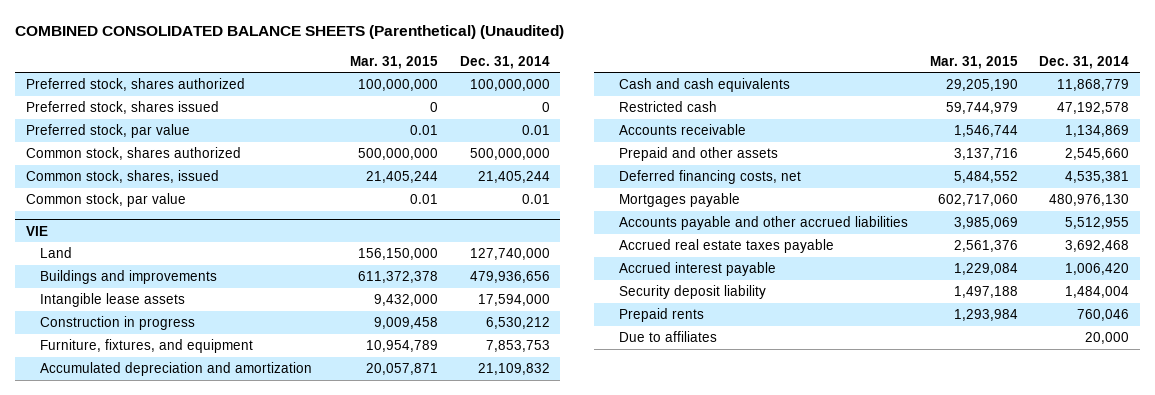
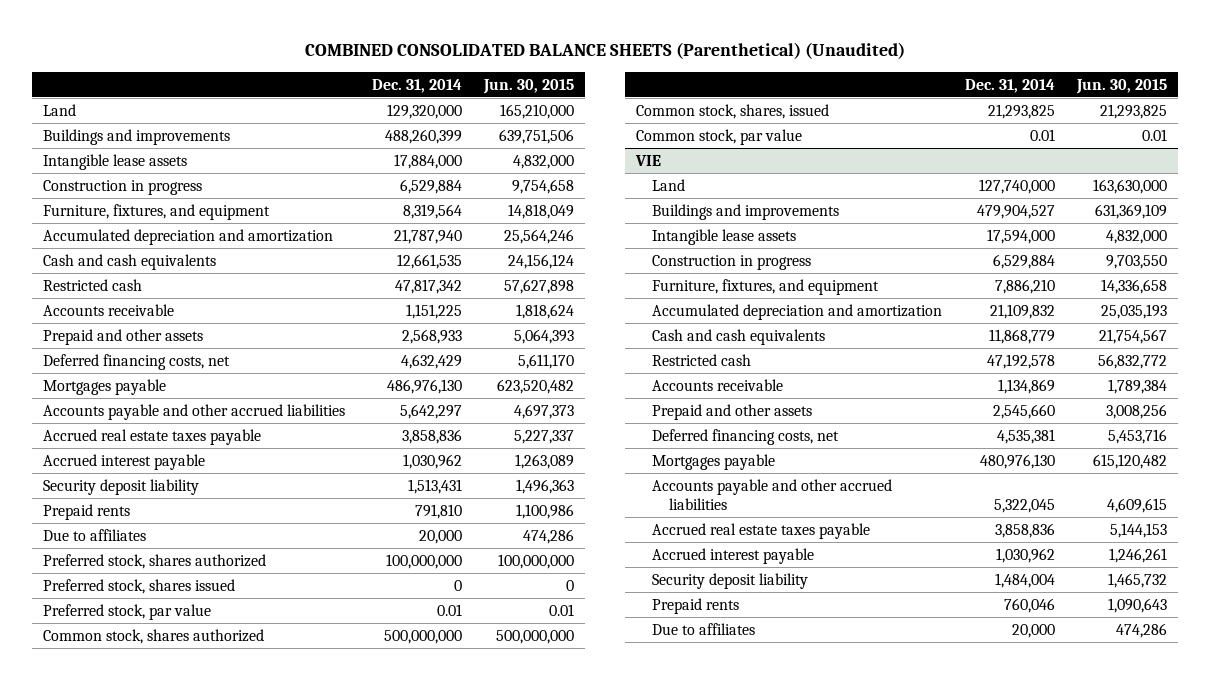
- | Mar. 31, 2015 | Dec. 31, 2014
+ | Dec. 31, 2014 | Jun. 30, 2015
+ Land | 129,320,000 | 165,210,000
+ Buildings and improvements | 488,260,399 | 639,751,506
+ Intangible lease assets | 17,884,000 | 4,832,000
+ Construction in progress | 6,529,884 | 9,754,658
+ Furniture, fixtures, and equipment | 8,319,564 | 14,818,049
+ Accumulated depreciation and amortization | 21,787,940 | 25,564,246
+ Cash and cash equivalents | 12,661,535 | 24,156,124
+ Restricted cash | 47,817,342 | 57,627,898
+ Accounts receivable | 1,151,225 | 1,818,624
+ Prepaid and other assets | 2,568,933 | 5,064,393
+ Deferred financing costs, net | 4,632,429 | 5,611,170
+ Mortgages payable | 486,976,130 | 623,520,482
+ Accounts payable and other accrued liabilities | 5,642,297 | 4,697,373
+ Accrued real estate taxes payable | 3,858,836 | 5,227,337
+ Accrued interest payable | 1,030,962 | 1,263,089
+ Security deposit liability | 1,513,431 | 1,496,363
+ Prepaid rents | 791,810 | 1,100,986
+ Due to affiliates | 20,000 | 474,286
- Common stock, shares, issued | 21,405,244 | 21,405,244
+ Common stock, shares, issued | 21,293,825 | 21,293,825
@ VIE
- Buildings and improvements | 611,372,378 | 479,936,656
+ Buildings and improvements | 479,904,527 | 631,369,109
- Construction in progress | 9,009,458 | 6,530,212
- Furniture, fixtures, and equipment | 10,954,789 | 7,853,753
+ Construction in progress | 6,529,884 | 9,703,550
+ Furniture, fixtures, and equipment | 7,886,210 | 14,336,658
- Accounts payable and other accrued liabilities | 3,985,069 | 5,512,955
- Accrued real estate taxes payable | 2,561,376 | 3,692,468
- Accrued interest payable | 1,229,084 | 1,006,420
+ Accounts payable and other accrued liabilities | 5,322,045 | 4,609,615
+ Accrued real estate taxes payable | 3,858,836 | 5,144,153
+ Accrued interest payable | 1,030,962 | 1,246,261

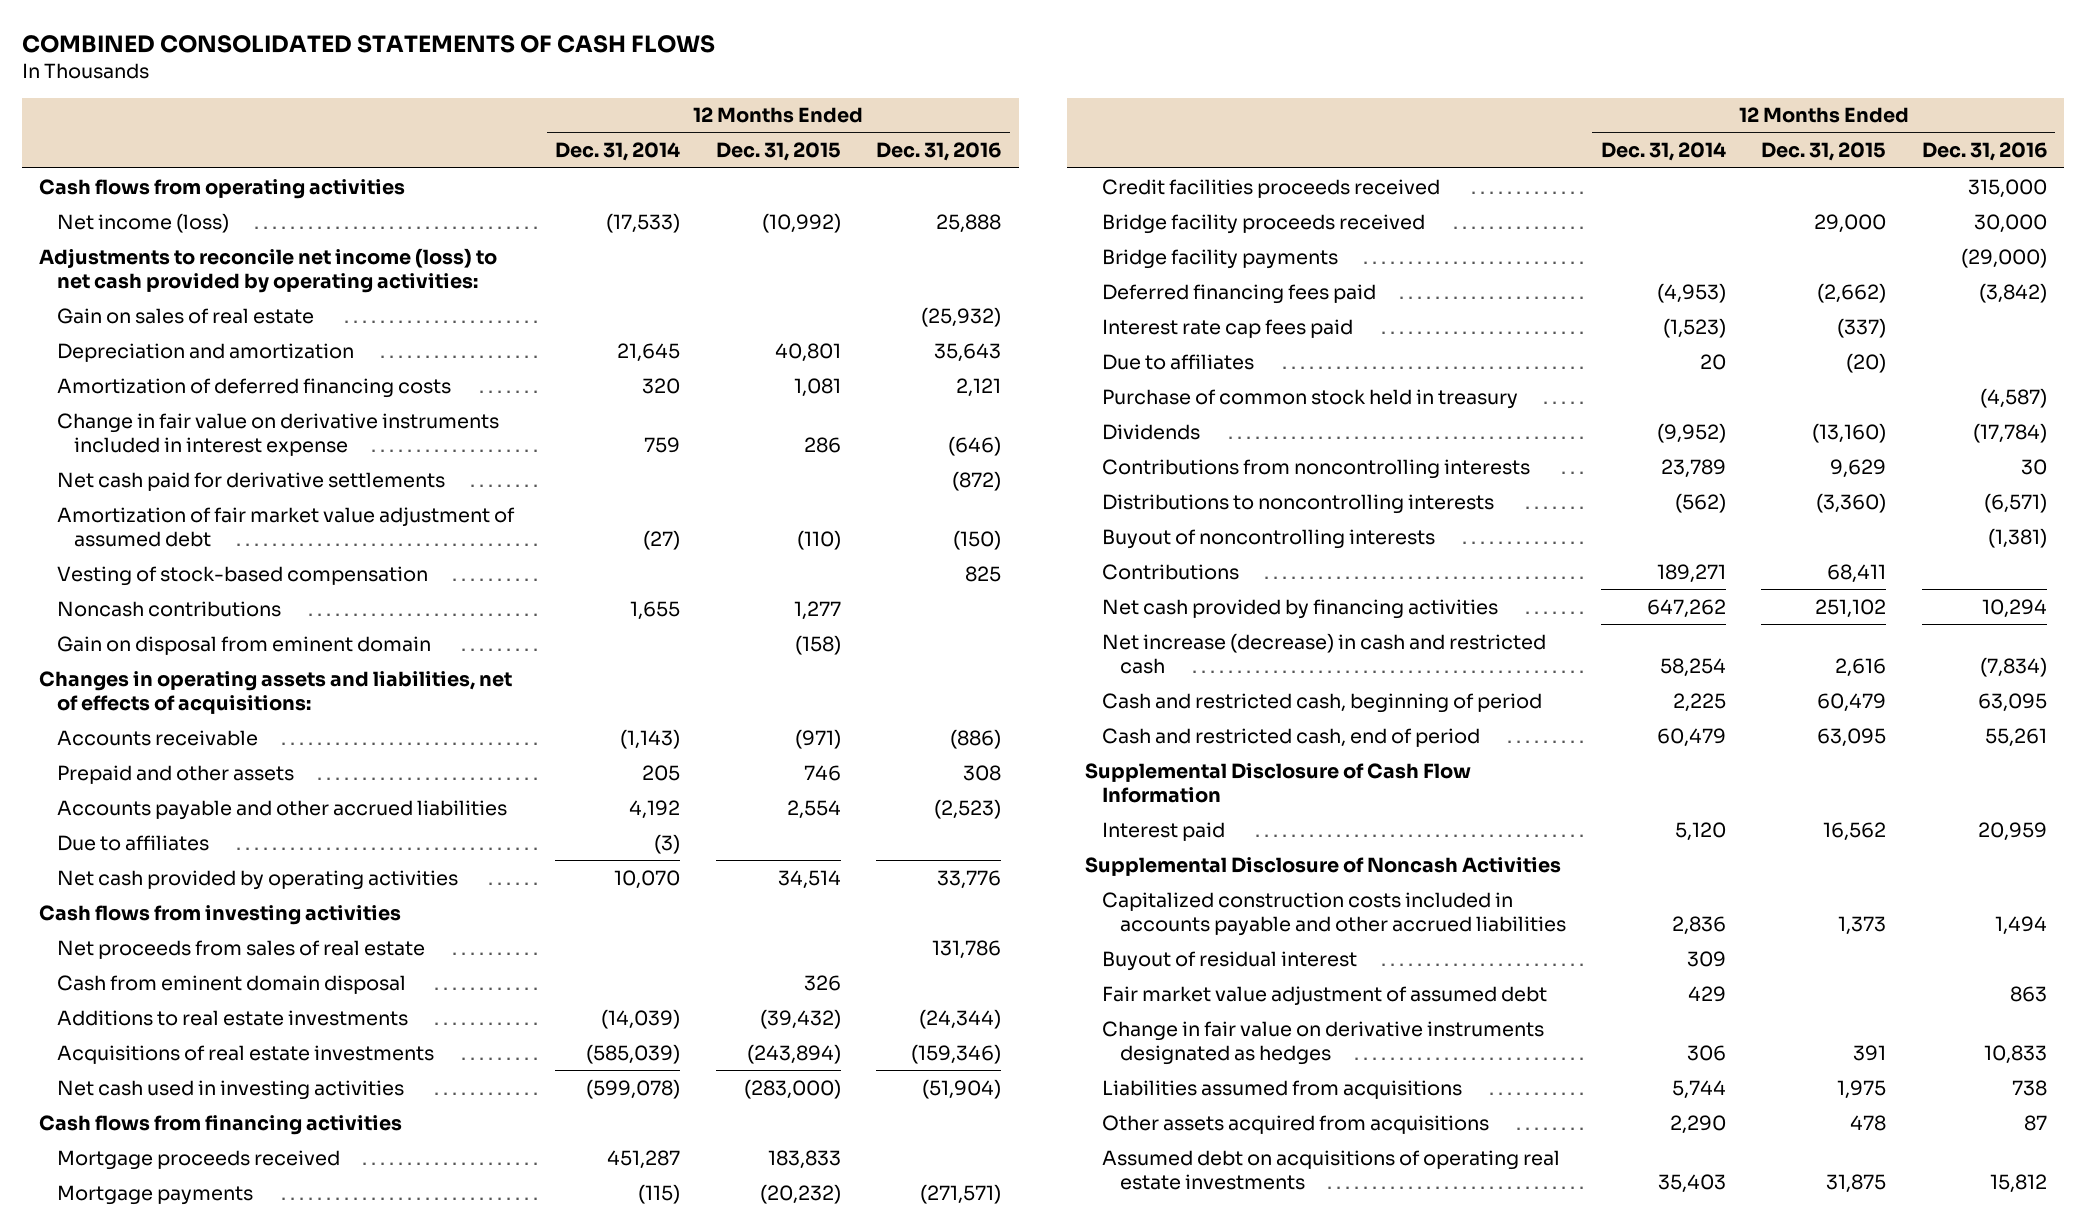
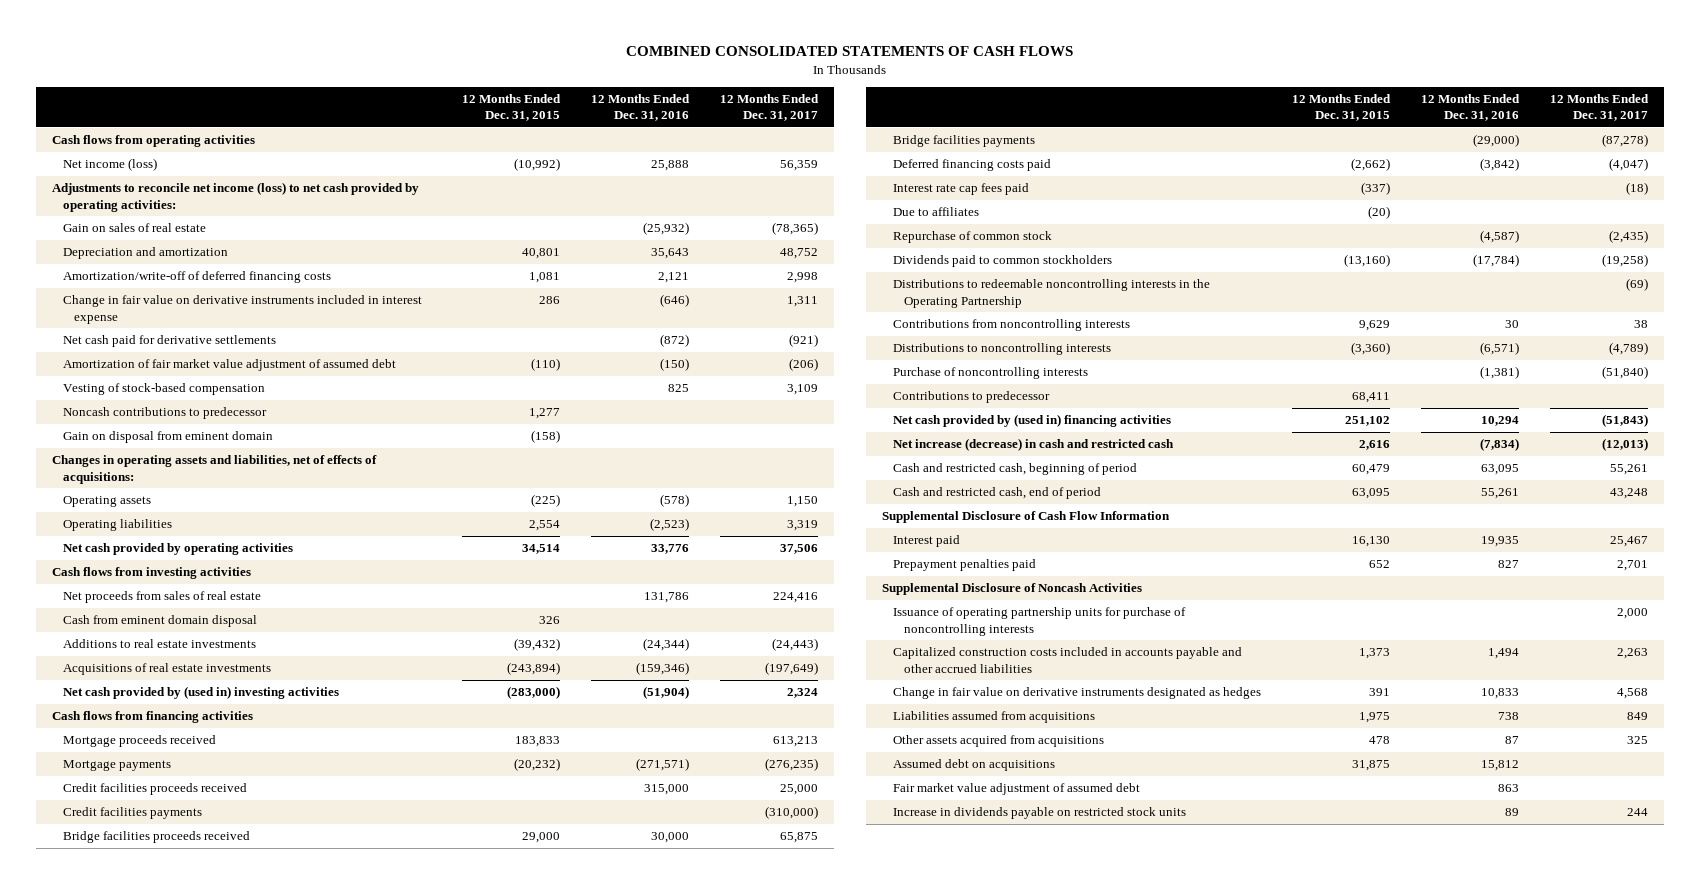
- | 12 Months Ended Dec. 31, 2014 | 12 Months Ended Dec. 31, 2015 | 12 Months Ended Dec. 31, 2016
+ | 12 Months Ended Dec. 31, 2015 | 12 Months Ended Dec. 31, 2016 | 12 Months Ended Dec. 31, 2017
- Amortization of deferred financing costs | 320 | 1,081 | 2,121
+ Amortization/write-off of deferred financing costs | 1,081 | 2,121 | 2,998
- Noncash contributions | 1,655 | 1,277 |
+ Noncash contributions to predecessor | 1,277 | |
- Accounts receivable | (1,143) | (971) | (886)
- Prepaid and other assets | 205 | 746 | 308
- Accounts payable and other accrued liabilities | 4,192 | 2,554 | (2,523)
- Due to affiliates | (3) | |
+ Operating assets | (225) | (578) | 1,150
+ Operating liabilities | 2,554 | (2,523) | 3,319
- Net cash used in investing activities | (599,078) | (283,000) | (51,904)
+ Net cash provided by (used in) investing activities | (283,000) | (51,904) | 2,324
- Bridge facility proceeds received | | 29,000 | 30,000
- Bridge facility payments | | | (29,000)
- Deferred financing fees paid | (4,953) | (2,662) | (3,842)
+ Credit facilities payments | | | (310,000)
+ Bridge facilities proceeds received | 29,000 | 30,000 | 65,875
+ Bridge facilities payments | | (29,000) | (87,278)
+ Deferred financing costs paid | (2,662) | (3,842) | (4,047)
- Purchase of common stock held in treasury | | | (4,587)
- Dividends | (9,952) | (13,160) | (17,784)
+ Repurchase of common stock | | (4,587) | (2,435)
+ Dividends paid to common stockholders | (13,160) | (17,784) | (19,258)
+ Distributions to redeemable noncontrolling interests in the Operating Partnership | | | (69)
- Buyout of noncontrolling interests | | | (1,381)
- Contributions | 189,271 | 68,411 |
- Net cash provided by financing activities | 647,262 | 251,102 | 10,294
+ Purchase of noncontrolling interests | | (1,381) | (51,840)
+ Contributions to predecessor | 68,411 | |
+ Net cash provided by (used in) financing activities | 251,102 | 10,294 | (51,843)
- Interest paid | 5,120 | 16,562 | 20,959
+ Interest paid | 16,130 | 19,935 | 25,467
+ Prepayment penalties paid | 652 | 827 | 2,701
+ Issuance of operating partnership units for purchase of noncontrolling interests | | | 2,000
- Buyout of residual interest | 309 | |
- Assumed debt on acquisitions of operating real estate investments | 35,403 | 31,875 | 15,812
+ Assumed debt on acquisitions | 31,875 | 15,812 |
moved down: Fair market value adjustment of assumed debt | | 863 |
+ Increase in dividends payable on restricted stock units | | 89 | 244

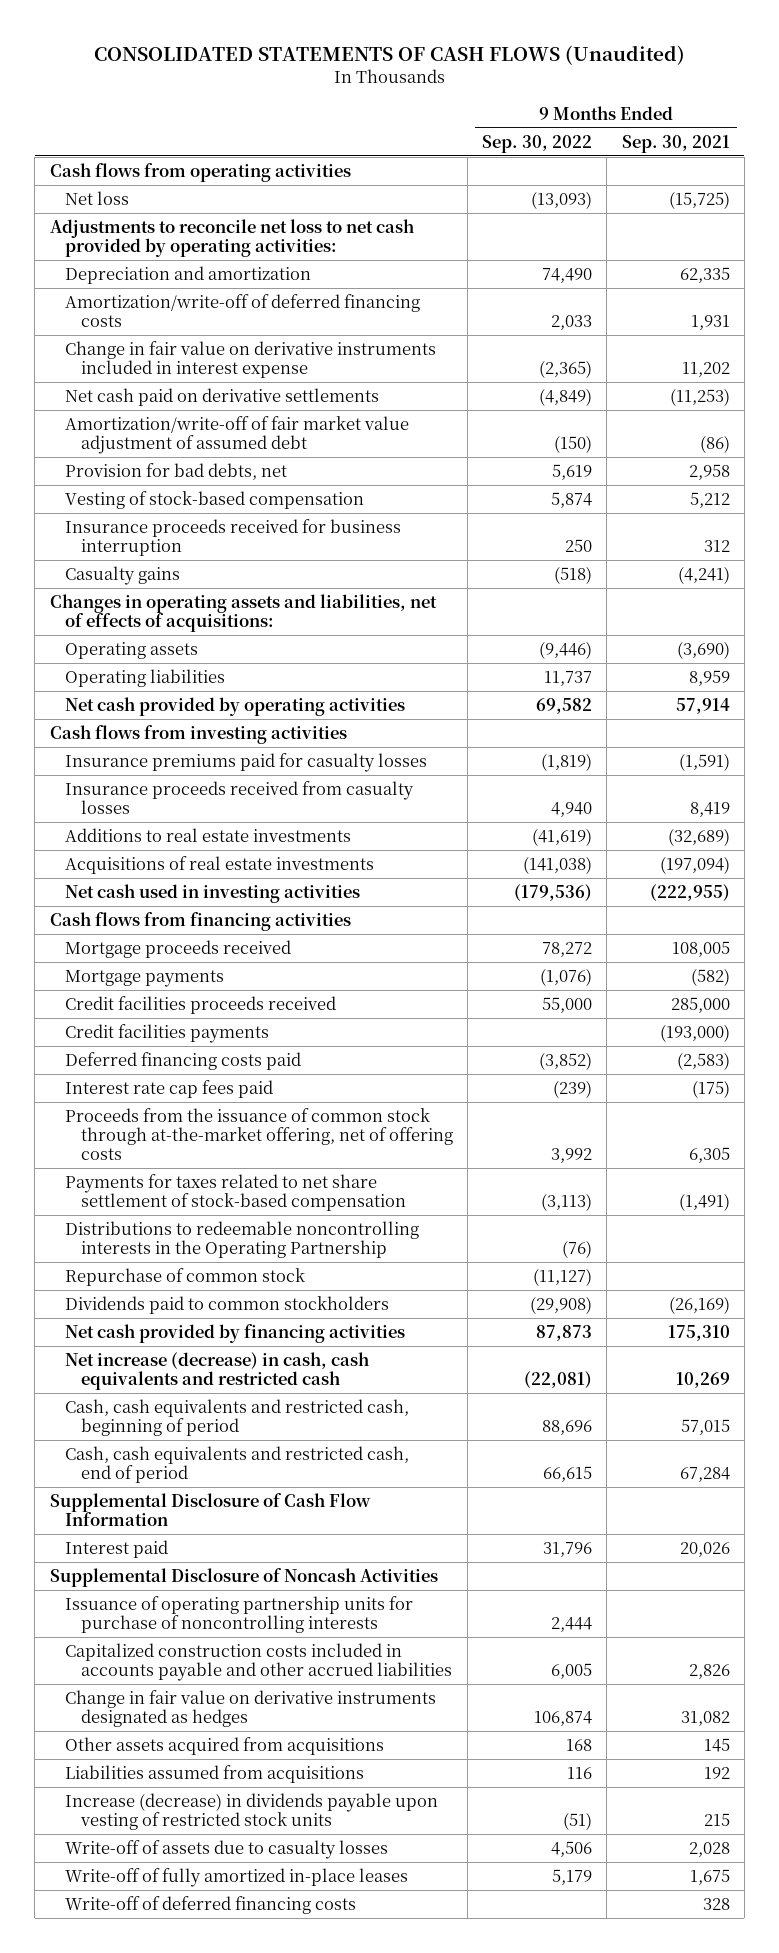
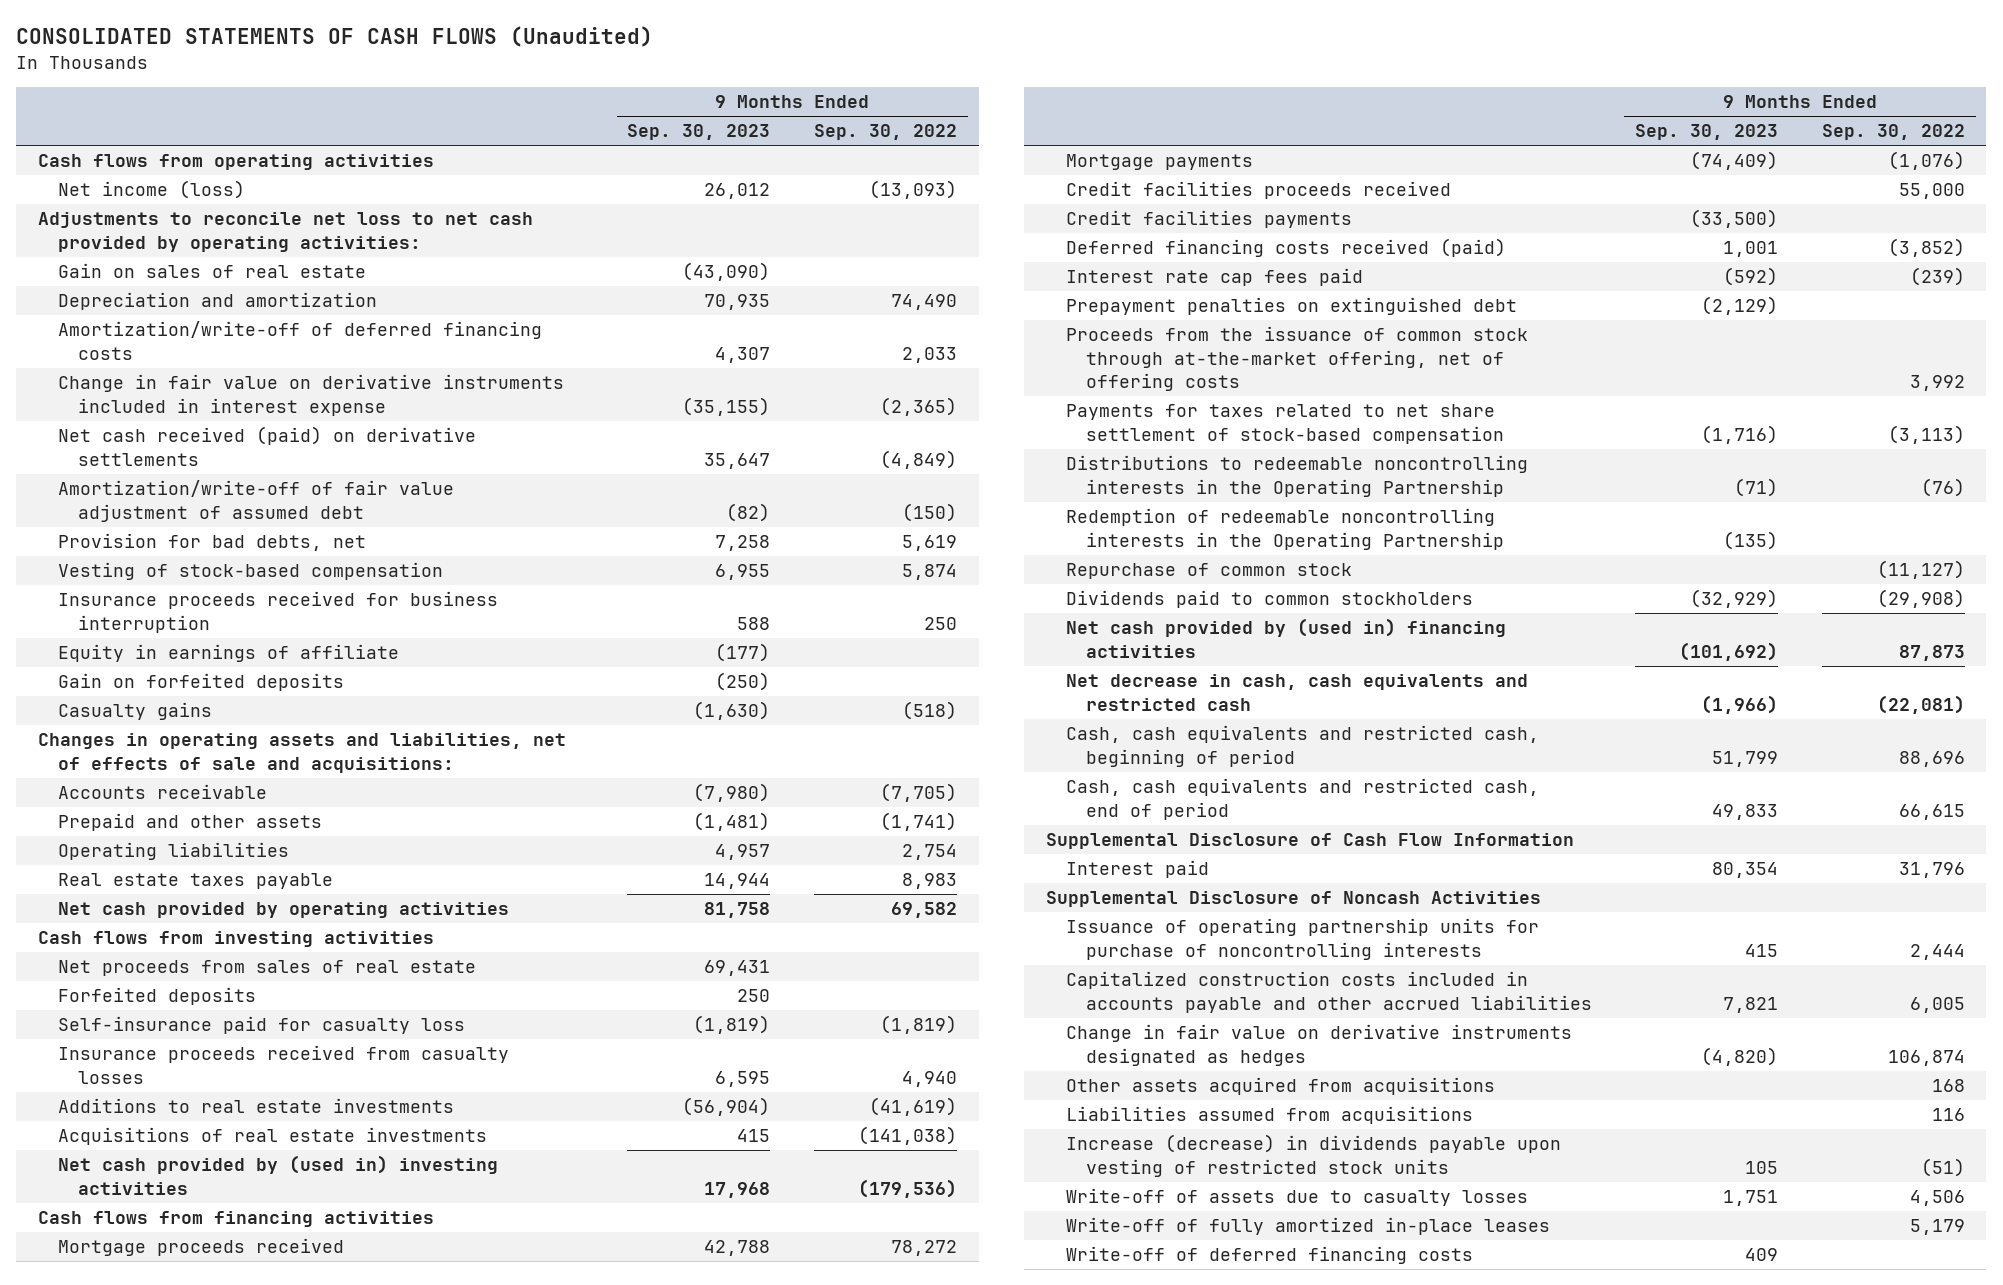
- | 9 Months Ended Sep. 30, 2022 | 9 Months Ended Sep. 30, 2021
+ | 9 Months Ended Sep. 30, 2023 | 9 Months Ended Sep. 30, 2022
- Net loss | (13,093) | (15,725)
+ Net income (loss) | 26,012 | (13,093)
+ Gain on sales of real estate | (43,090) |
- Net cash paid on derivative settlements | (4,849) | (11,253)
- Amortization/write-off of fair market value adjustment of assumed debt | (150) | (86)
+ Net cash received (paid) on derivative settlements | 35,647 | (4,849)
+ Amortization/write-off of fair value adjustment of assumed debt | (82) | (150)
+ Equity in earnings of affiliate | (177) |
+ Gain on forfeited deposits | (250) |
- Changes in operating assets and liabilities, net of effects of acquisitions:
- Operating assets | (9,446) | (3,690)
- Operating liabilities | 11,737 | 8,959
+ Changes in operating assets and liabilities, net of effects of sale and acquisitions:
+ Accounts receivable | (7,980) | (7,705)
+ Prepaid and other assets | (1,481) | (1,741)
+ Operating liabilities | 4,957 | 2,754
+ Real estate taxes payable | 14,944 | 8,983
- Insurance premiums paid for casualty losses | (1,819) | (1,591)
+ Net proceeds from sales of real estate | 69,431 |
+ Forfeited deposits | 250 |
+ Self-insurance paid for casualty loss | (1,819) | (1,819)
- Net cash used in investing activities | (179,536) | (222,955)
+ Net cash provided by (used in) investing activities | 17,968 | (179,536)
- Deferred financing costs paid | (3,852) | (2,583)
+ Deferred financing costs received (paid) | 1,001 | (3,852)
+ Prepayment penalties on extinguished debt | (2,129) |
+ Redemption of redeemable noncontrolling interests in the Operating Partnership | (135) |
- Net cash provided by financing activities | 87,873 | 175,310
- Net increase (decrease) in cash, cash equivalents and restricted cash | (22,081) | 10,269
+ Net cash provided by (used in) financing activities | (101,692) | 87,873
+ Net decrease in cash, cash equivalents and restricted cash | (1,966) | (22,081)

